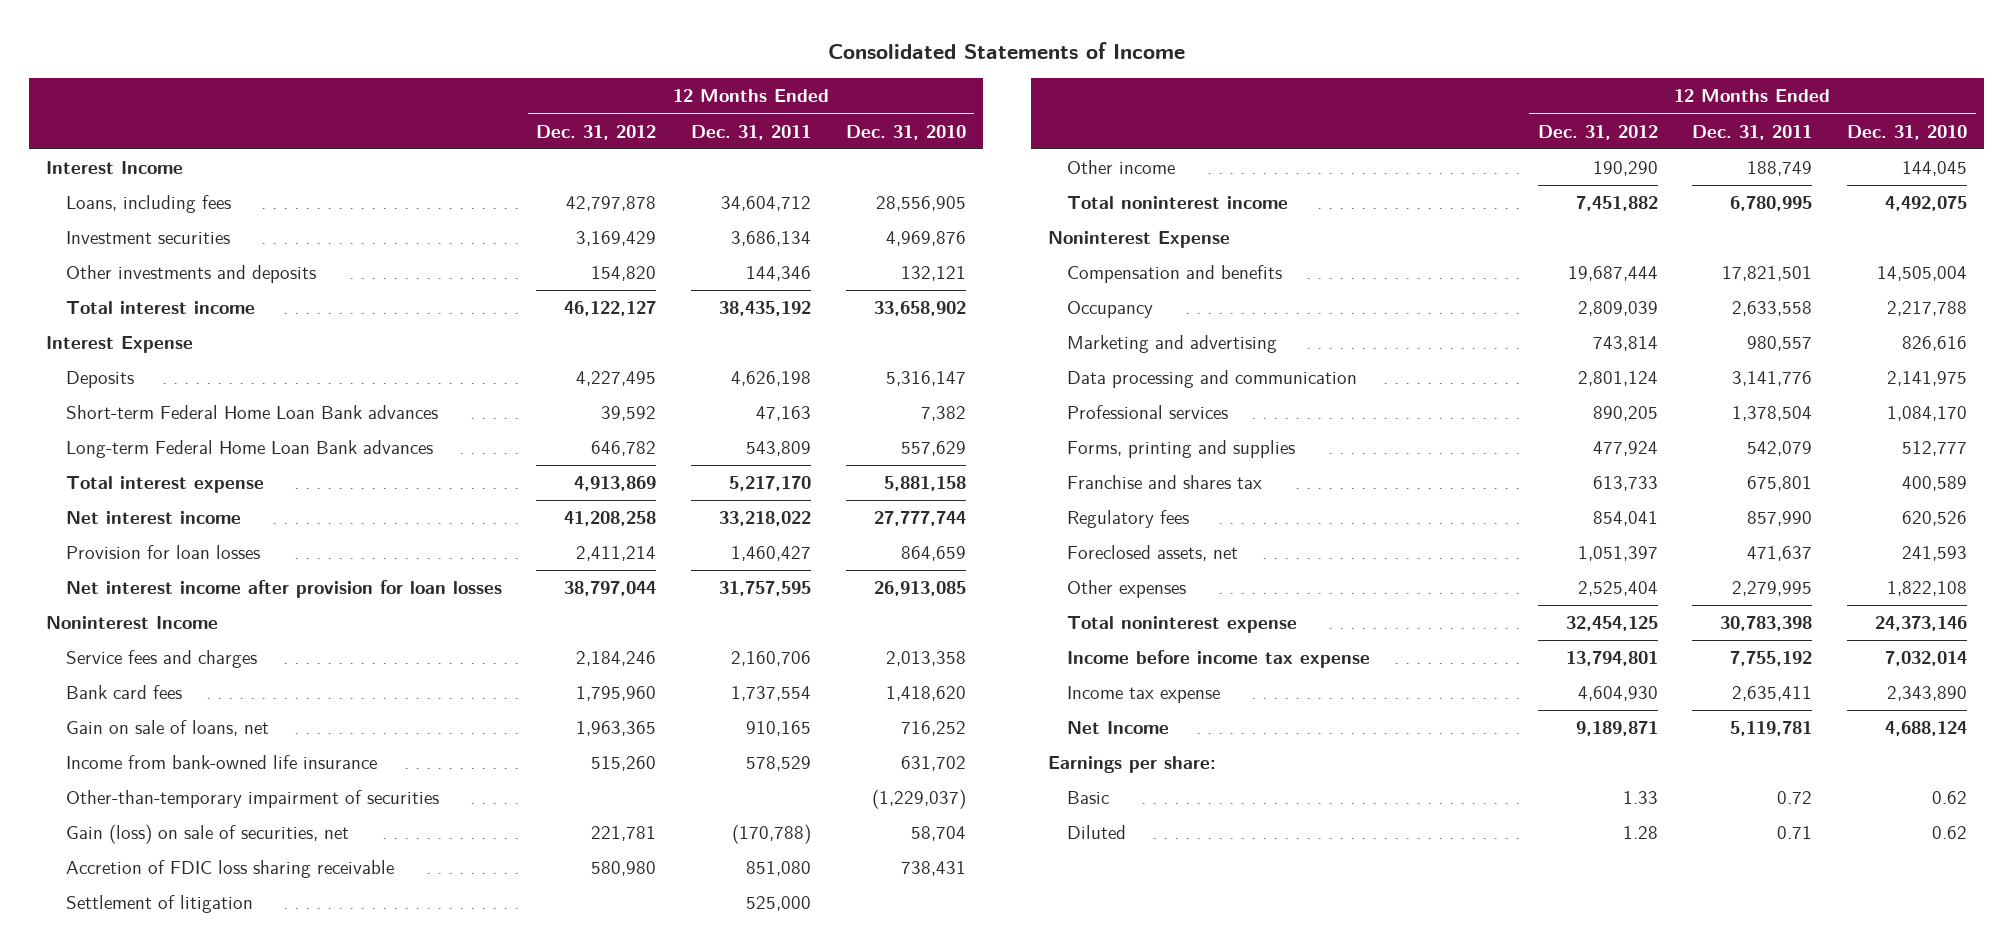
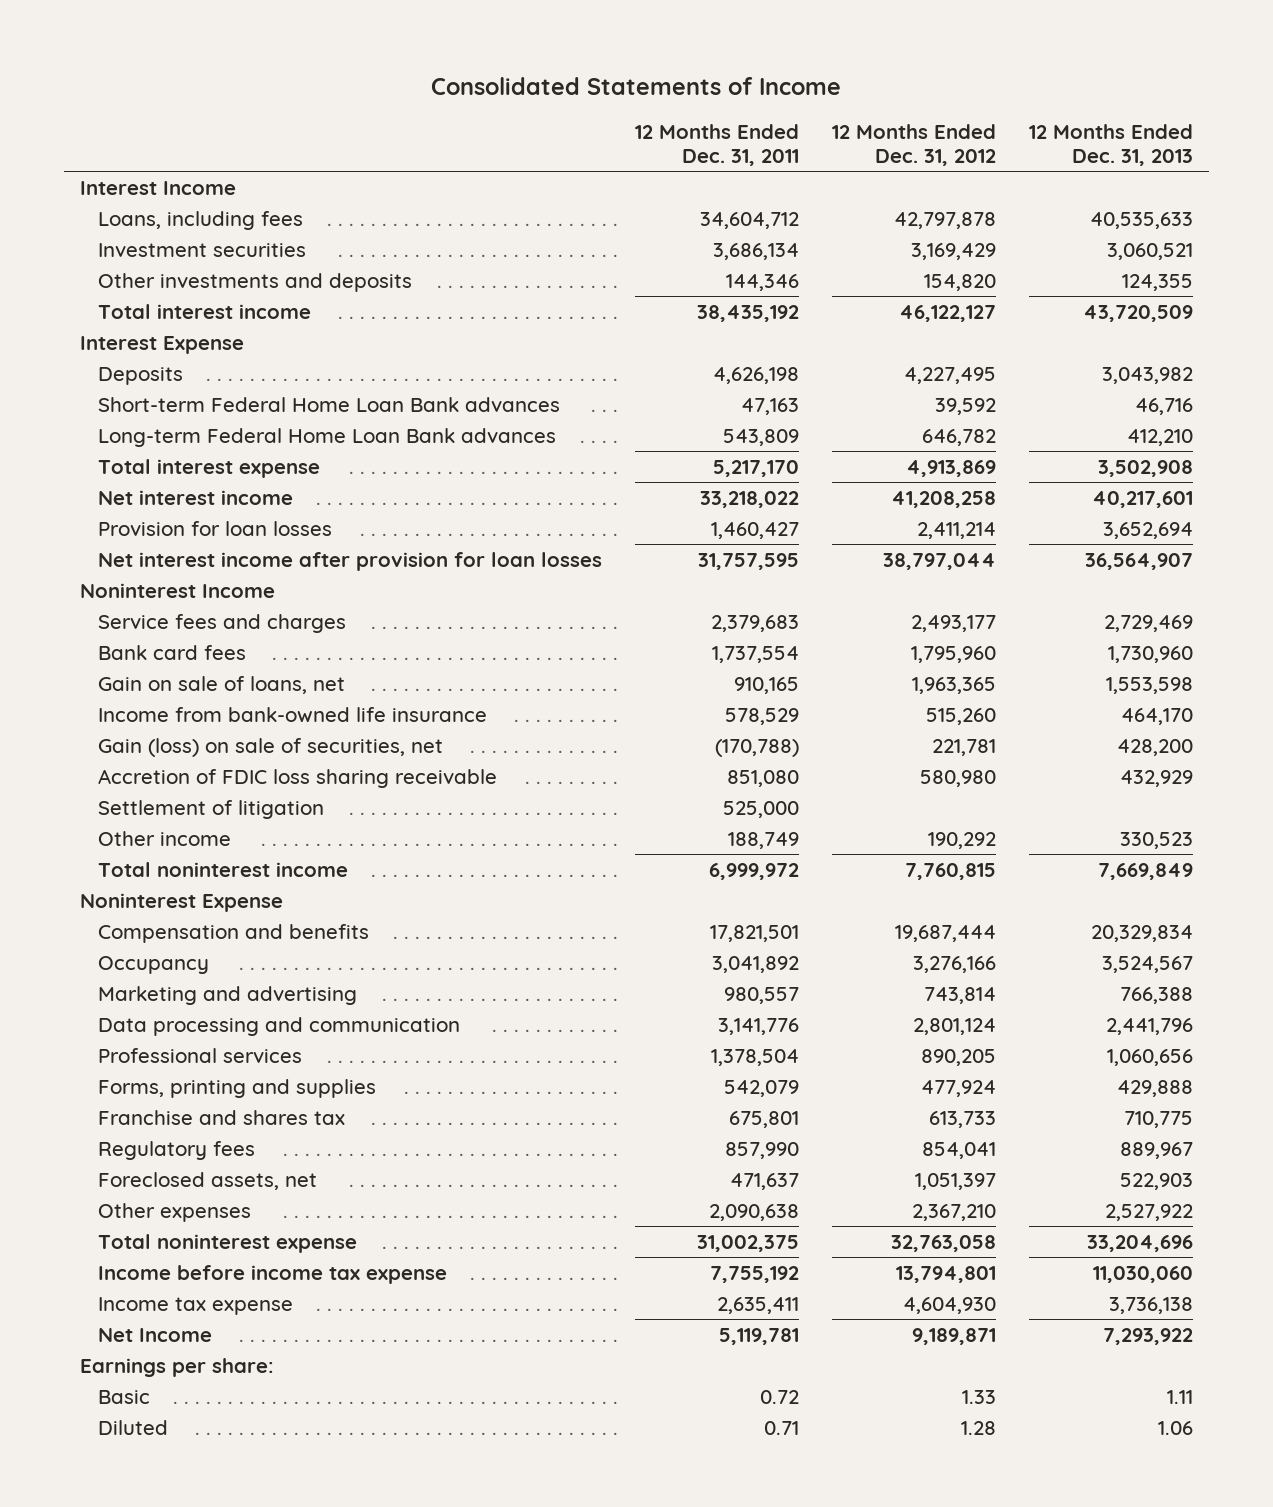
- | 12 Months Ended Dec. 31, 2012 | 12 Months Ended Dec. 31, 2011 | 12 Months Ended Dec. 31, 2010
+ | 12 Months Ended Dec. 31, 2011 | 12 Months Ended Dec. 31, 2012 | 12 Months Ended Dec. 31, 2013
- Service fees and charges | 2,184,246 | 2,160,706 | 2,013,358
+ Service fees and charges | 2,379,683 | 2,493,177 | 2,729,469
- Other-than-temporary impairment of securities | | | (1,229,037)
- Other income | 190,290 | 188,749 | 144,045
- Total noninterest income | 7,451,882 | 6,780,995 | 4,492,075
+ Other income | 188,749 | 190,292 | 330,523
+ Total noninterest income | 6,999,972 | 7,760,815 | 7,669,849
- Occupancy | 2,809,039 | 2,633,558 | 2,217,788
+ Occupancy | 3,041,892 | 3,276,166 | 3,524,567
- Other expenses | 2,525,404 | 2,279,995 | 1,822,108
- Total noninterest expense | 32,454,125 | 30,783,398 | 24,373,146
+ Other expenses | 2,090,638 | 2,367,210 | 2,527,922
+ Total noninterest expense | 31,002,375 | 32,763,058 | 33,204,696

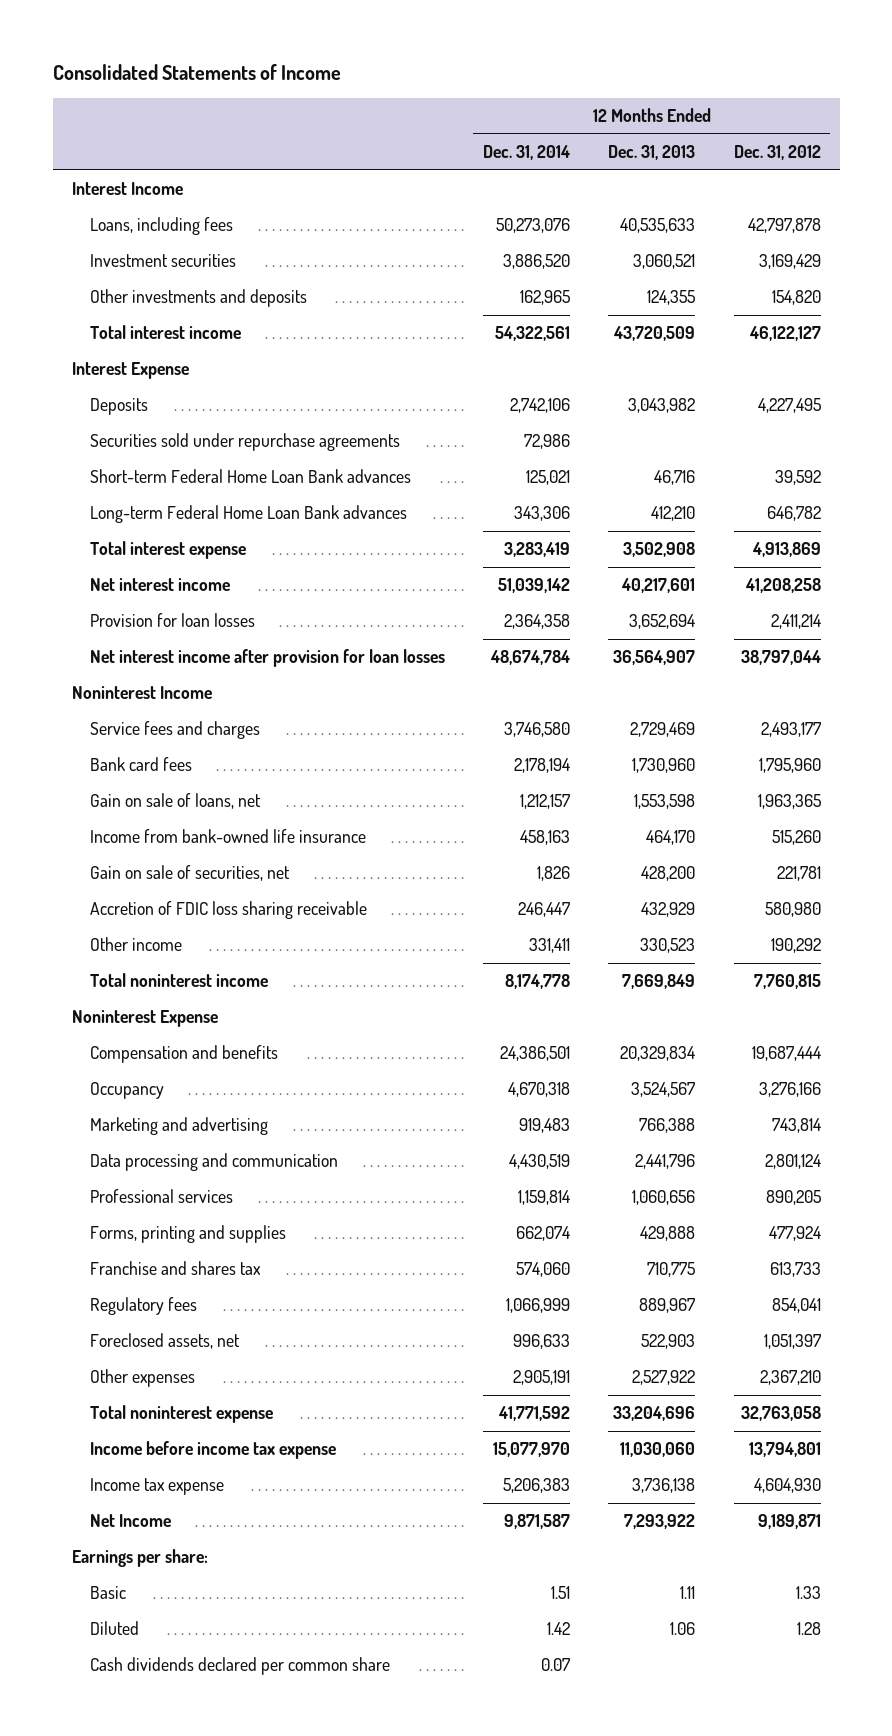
- | 12 Months Ended Dec. 31, 2011 | 12 Months Ended Dec. 31, 2012 | 12 Months Ended Dec. 31, 2013
+ | 12 Months Ended Dec. 31, 2014 | 12 Months Ended Dec. 31, 2013 | 12 Months Ended Dec. 31, 2012
+ Securities sold under repurchase agreements | 72,986 | |
- Gain (loss) on sale of securities, net | (170,788) | 221,781 | 428,200
+ Gain on sale of securities, net | 1,826 | 428,200 | 221,781
- Settlement of litigation | 525,000 | |
+ Cash dividends declared per common share | 0.07 | |

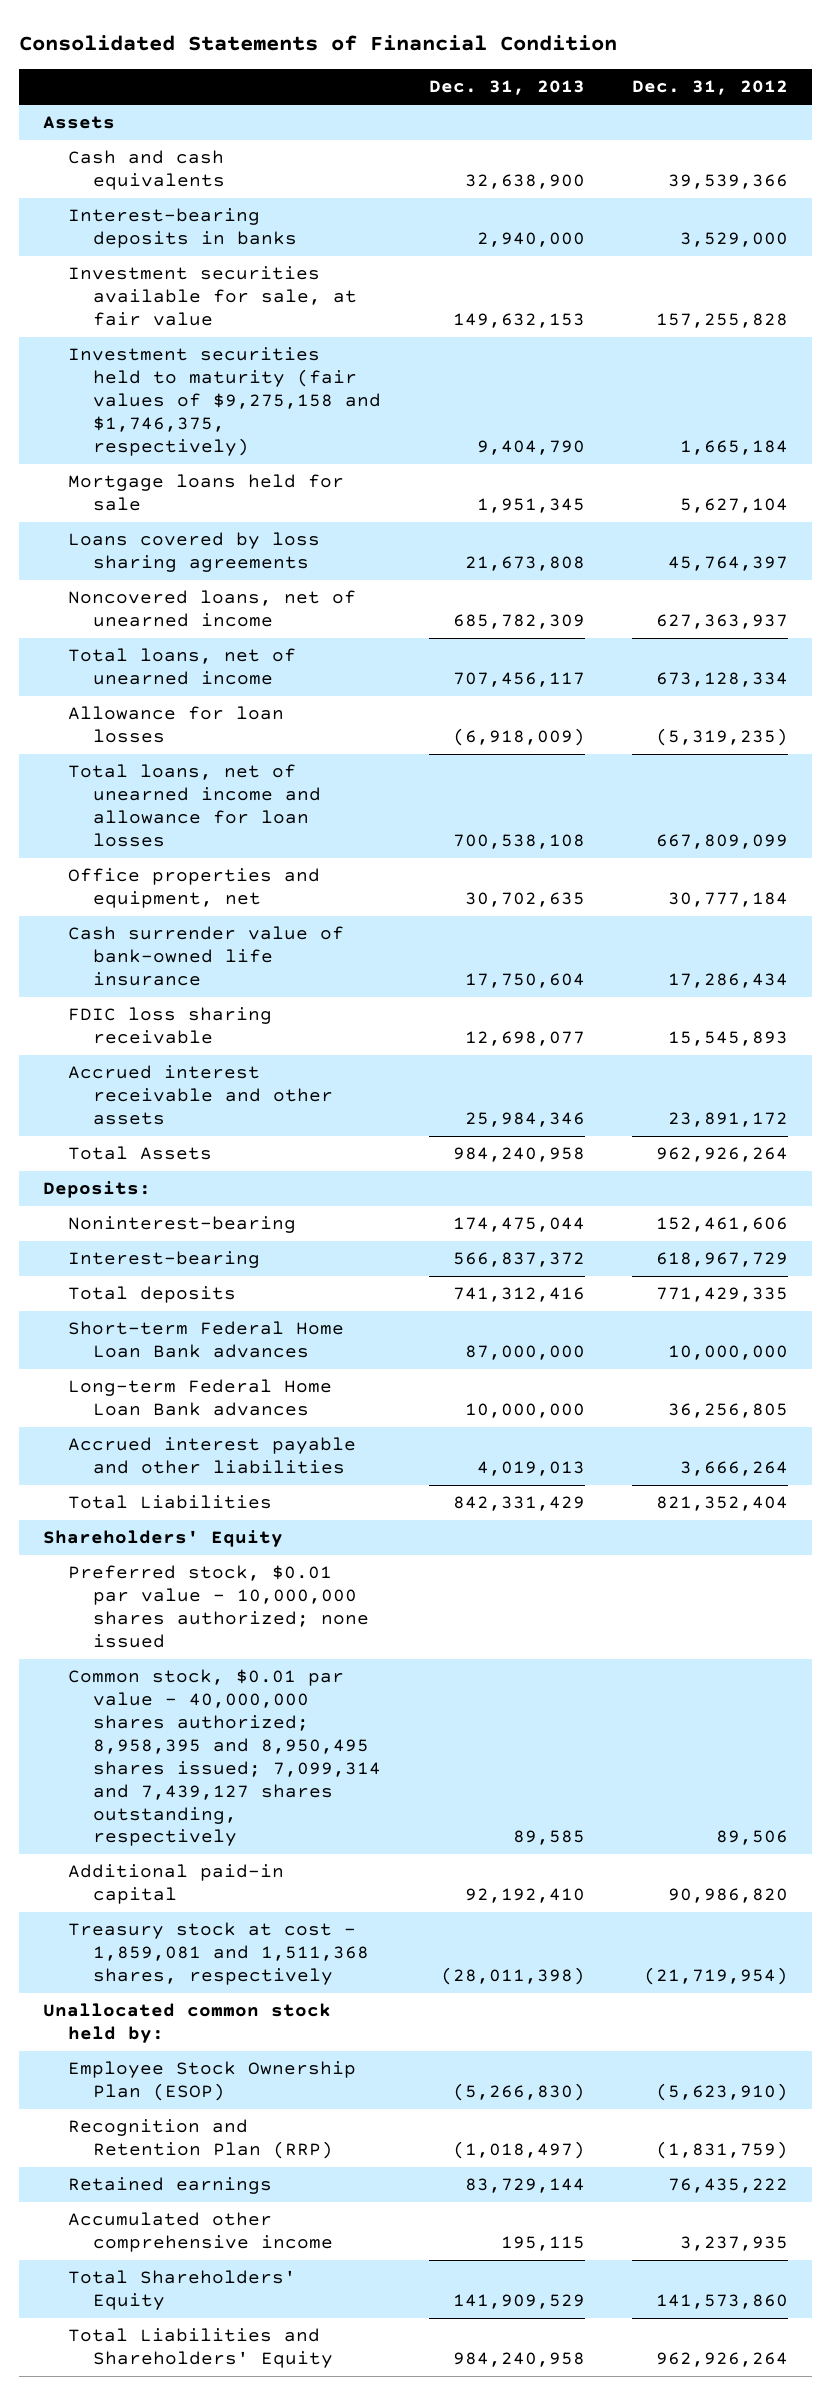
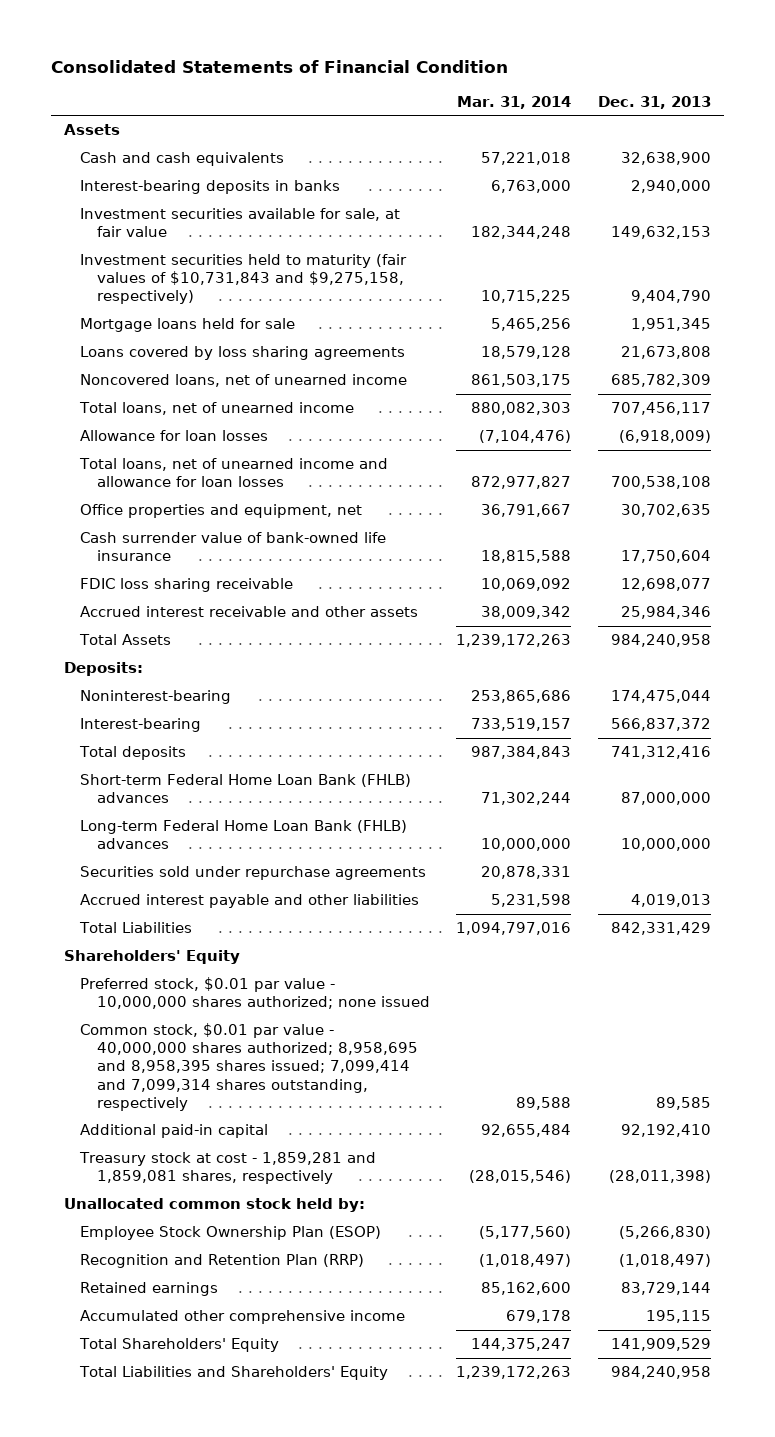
- | Dec. 31, 2013 | Dec. 31, 2012
+ | Mar. 31, 2014 | Dec. 31, 2013
- Investment securities held to maturity (fair values of $9,275,158 and $1,746,375, respectively) | 9,404,790 | 1,665,184
+ Investment securities held to maturity (fair values of $10,731,843 and $9,275,158, respectively) | 10,715,225 | 9,404,790
- Short-term Federal Home Loan Bank advances | 87,000,000 | 10,000,000
- Long-term Federal Home Loan Bank advances | 10,000,000 | 36,256,805
+ Short-term Federal Home Loan Bank (FHLB) advances | 71,302,244 | 87,000,000
+ Long-term Federal Home Loan Bank (FHLB) advances | 10,000,000 | 10,000,000
+ Securities sold under repurchase agreements | 20,878,331 |
- Common stock, $0.01 par value - 40,000,000 shares authorized; 8,958,395 and 8,950,495 shares issued; 7,099,314 and 7,439,127 shares outstanding, respectively | 89,585 | 89,506
+ Common stock, $0.01 par value - 40,000,000 shares authorized; 8,958,695 and 8,958,395 shares issued; 7,099,414 and 7,099,314 shares outstanding, respectively | 89,588 | 89,585
- Treasury stock at cost - 1,859,081 and 1,511,368 shares, respectively | (28,011,398) | (21,719,954)
+ Treasury stock at cost - 1,859,281 and 1,859,081 shares, respectively | (28,015,546) | (28,011,398)

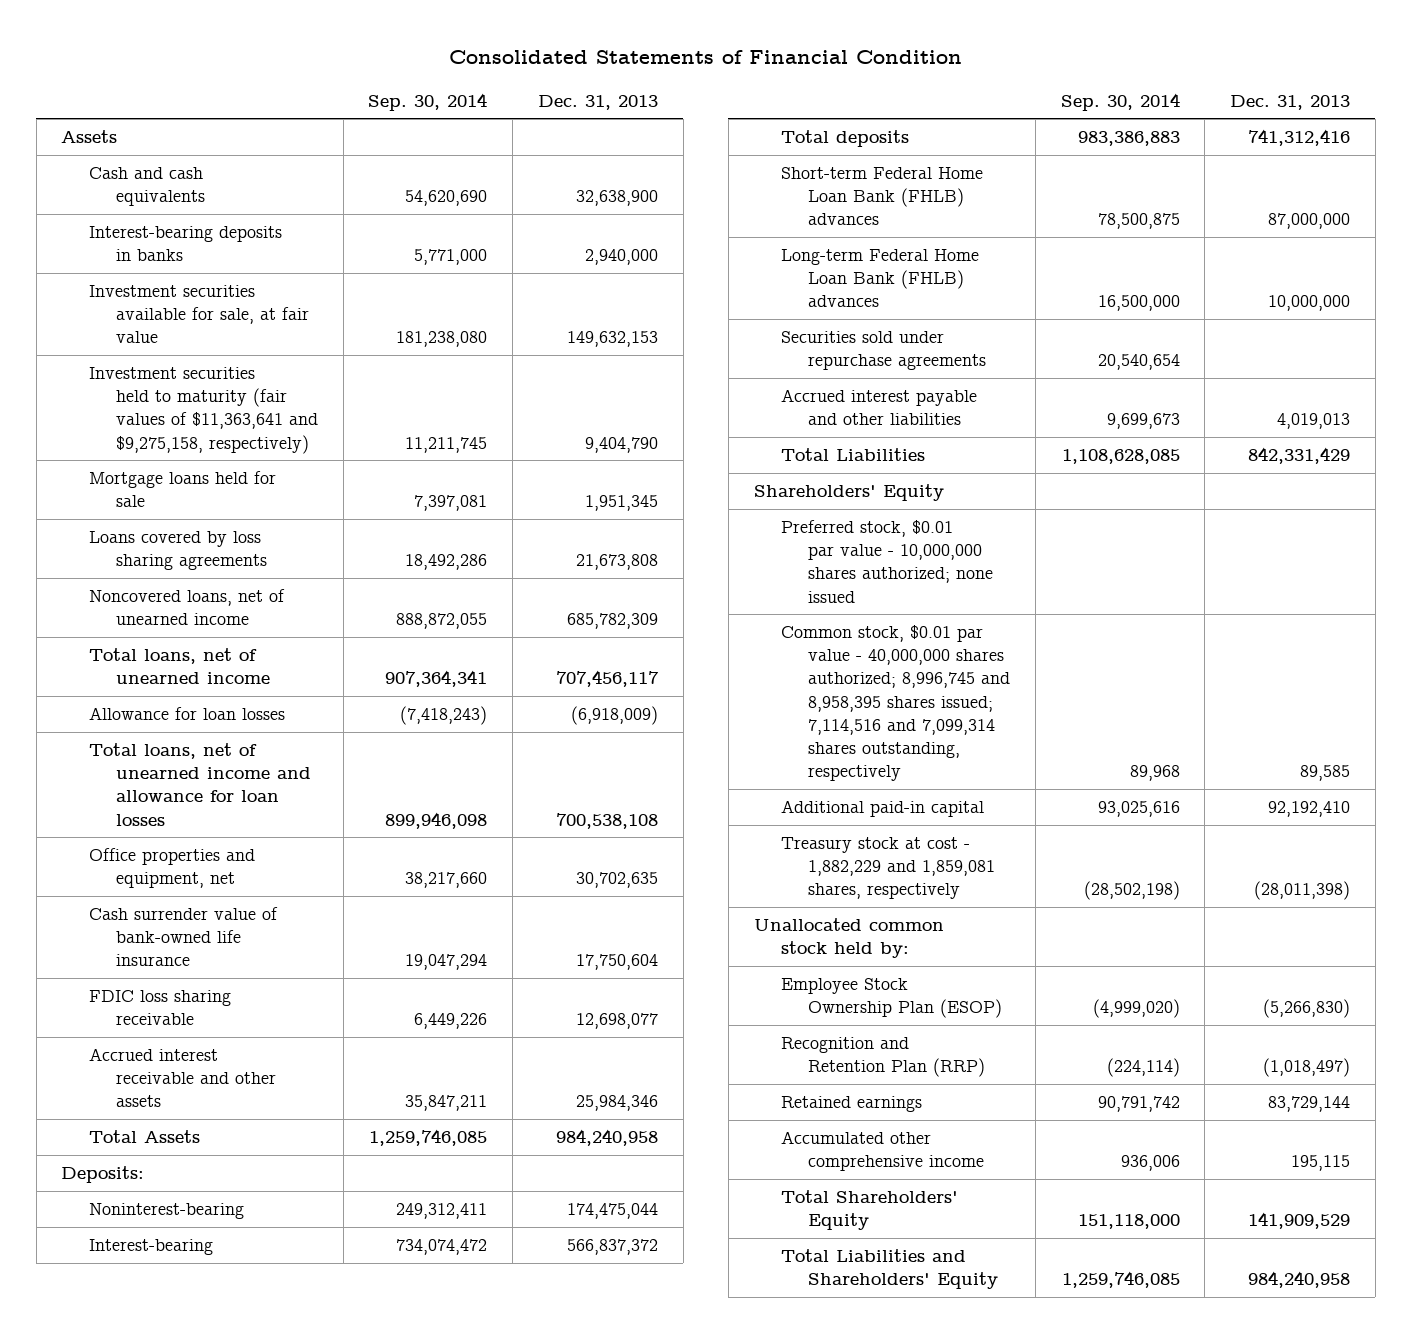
- | Mar. 31, 2014 | Dec. 31, 2013
+ | Sep. 30, 2014 | Dec. 31, 2013
- Investment securities held to maturity (fair values of $10,731,843 and $9,275,158, respectively) | 10,715,225 | 9,404,790
+ Investment securities held to maturity (fair values of $11,363,641 and $9,275,158, respectively) | 11,211,745 | 9,404,790
- Common stock, $0.01 par value - 40,000,000 shares authorized; 8,958,695 and 8,958,395 shares issued; 7,099,414 and 7,099,314 shares outstanding, respectively | 89,588 | 89,585
+ Common stock, $0.01 par value - 40,000,000 shares authorized; 8,996,745 and 8,958,395 shares issued; 7,114,516 and 7,099,314 shares outstanding, respectively | 89,968 | 89,585
- Treasury stock at cost - 1,859,281 and 1,859,081 shares, respectively | (28,015,546) | (28,011,398)
+ Treasury stock at cost - 1,882,229 and 1,859,081 shares, respectively | (28,502,198) | (28,011,398)

